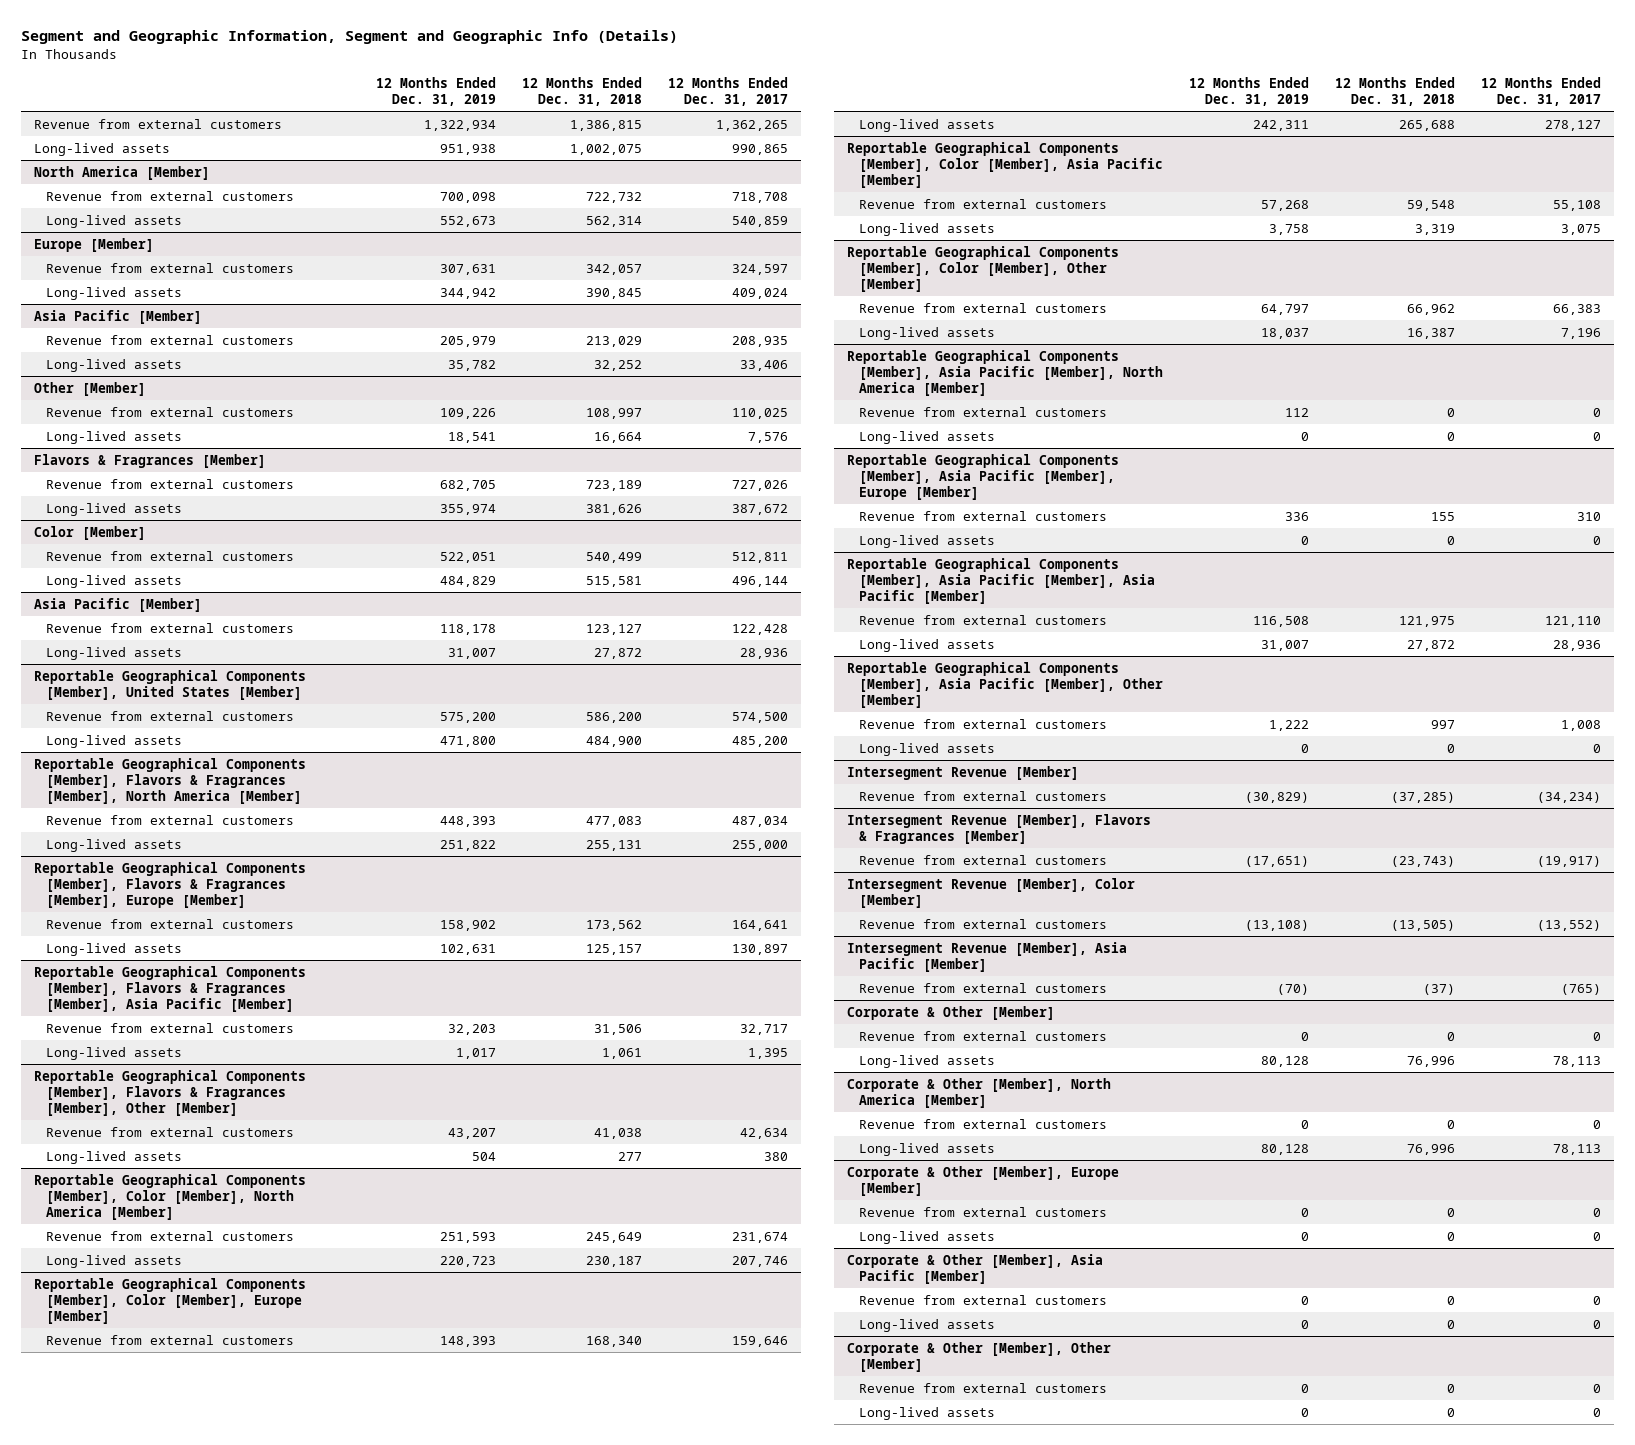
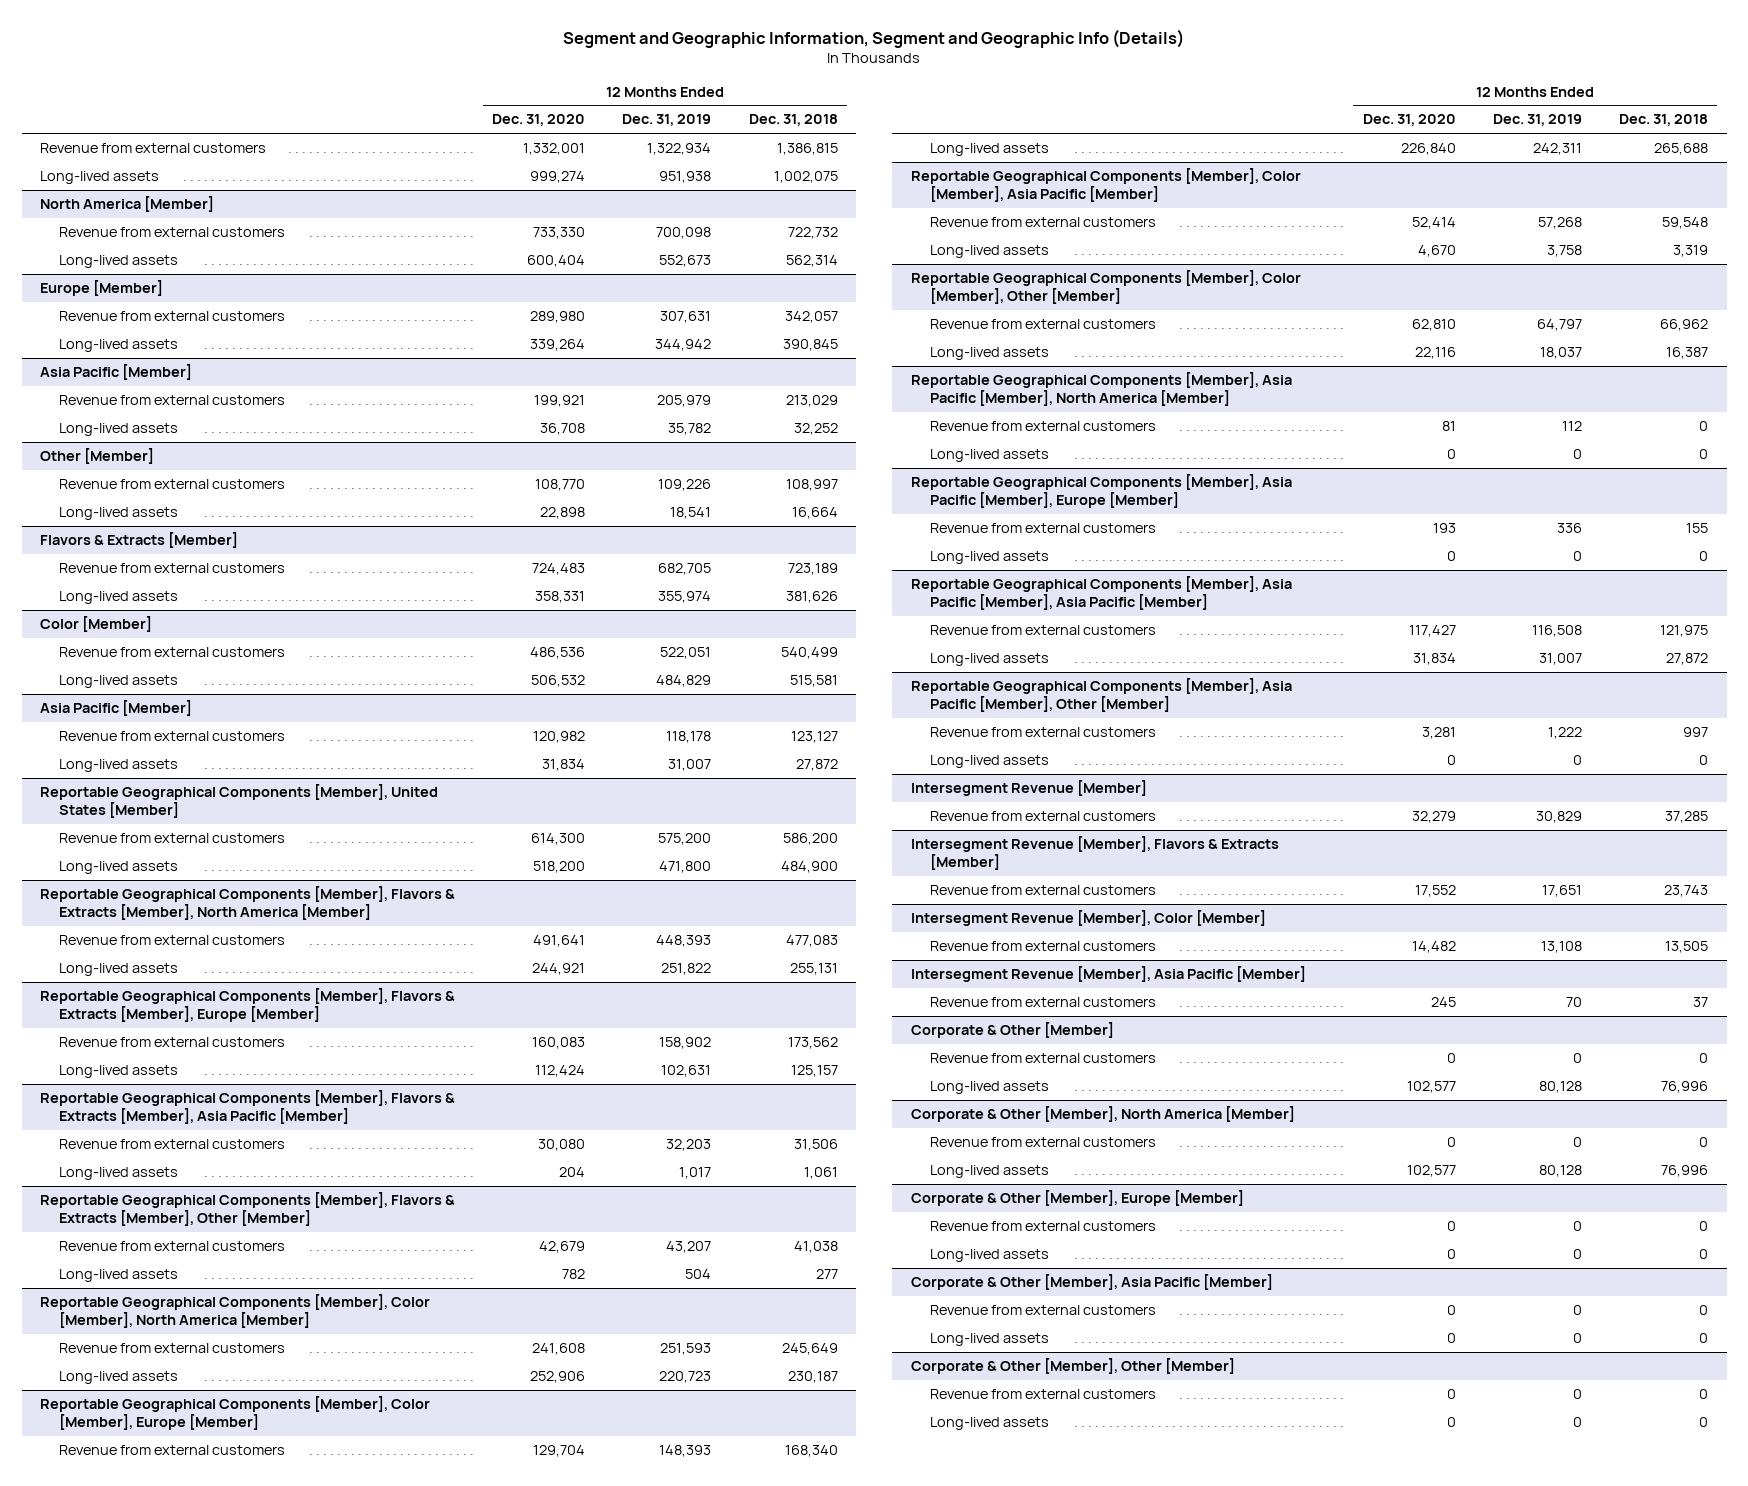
- | 12 Months Ended Dec. 31, 2019 | 12 Months Ended Dec. 31, 2018 | 12 Months Ended Dec. 31, 2017
+ | 12 Months Ended Dec. 31, 2020 | 12 Months Ended Dec. 31, 2019 | 12 Months Ended Dec. 31, 2018
- Flavors & Fragrances [Member]
+ Flavors & Extracts [Member]
- Reportable Geographical Components [Member], Flavors & Fragrances [Member], North America [Member]
+ Reportable Geographical Components [Member], Flavors & Extracts [Member], North America [Member]
- Reportable Geographical Components [Member], Flavors & Fragrances [Member], Europe [Member]
+ Reportable Geographical Components [Member], Flavors & Extracts [Member], Europe [Member]
- Reportable Geographical Components [Member], Flavors & Fragrances [Member], Asia Pacific [Member]
+ Reportable Geographical Components [Member], Flavors & Extracts [Member], Asia Pacific [Member]
- Reportable Geographical Components [Member], Flavors & Fragrances [Member], Other [Member]
+ Reportable Geographical Components [Member], Flavors & Extracts [Member], Other [Member]
@ Intersegment Revenue [Member]
- Revenue from external customers | (30,829) | (37,285) | (34,234)
- Intersegment Revenue [Member], Flavors & Fragrances [Member]
- Revenue from external customers | (17,651) | (23,743) | (19,917)
@ Intersegment Revenue [Member]
+ Revenue from external customers | 32,279 | 30,829 | 37,285
+ Intersegment Revenue [Member], Flavors & Extracts [Member]
+ Revenue from external customers | 17,552 | 17,651 | 23,743
@ Intersegment Revenue [Member], Color [Member]
- Revenue from external customers | (13,108) | (13,505) | (13,552)
+ Revenue from external customers | 14,482 | 13,108 | 13,505
@ Intersegment Revenue [Member], Asia Pacific [Member]
- Revenue from external customers | (70) | (37) | (765)
+ Revenue from external customers | 245 | 70 | 37

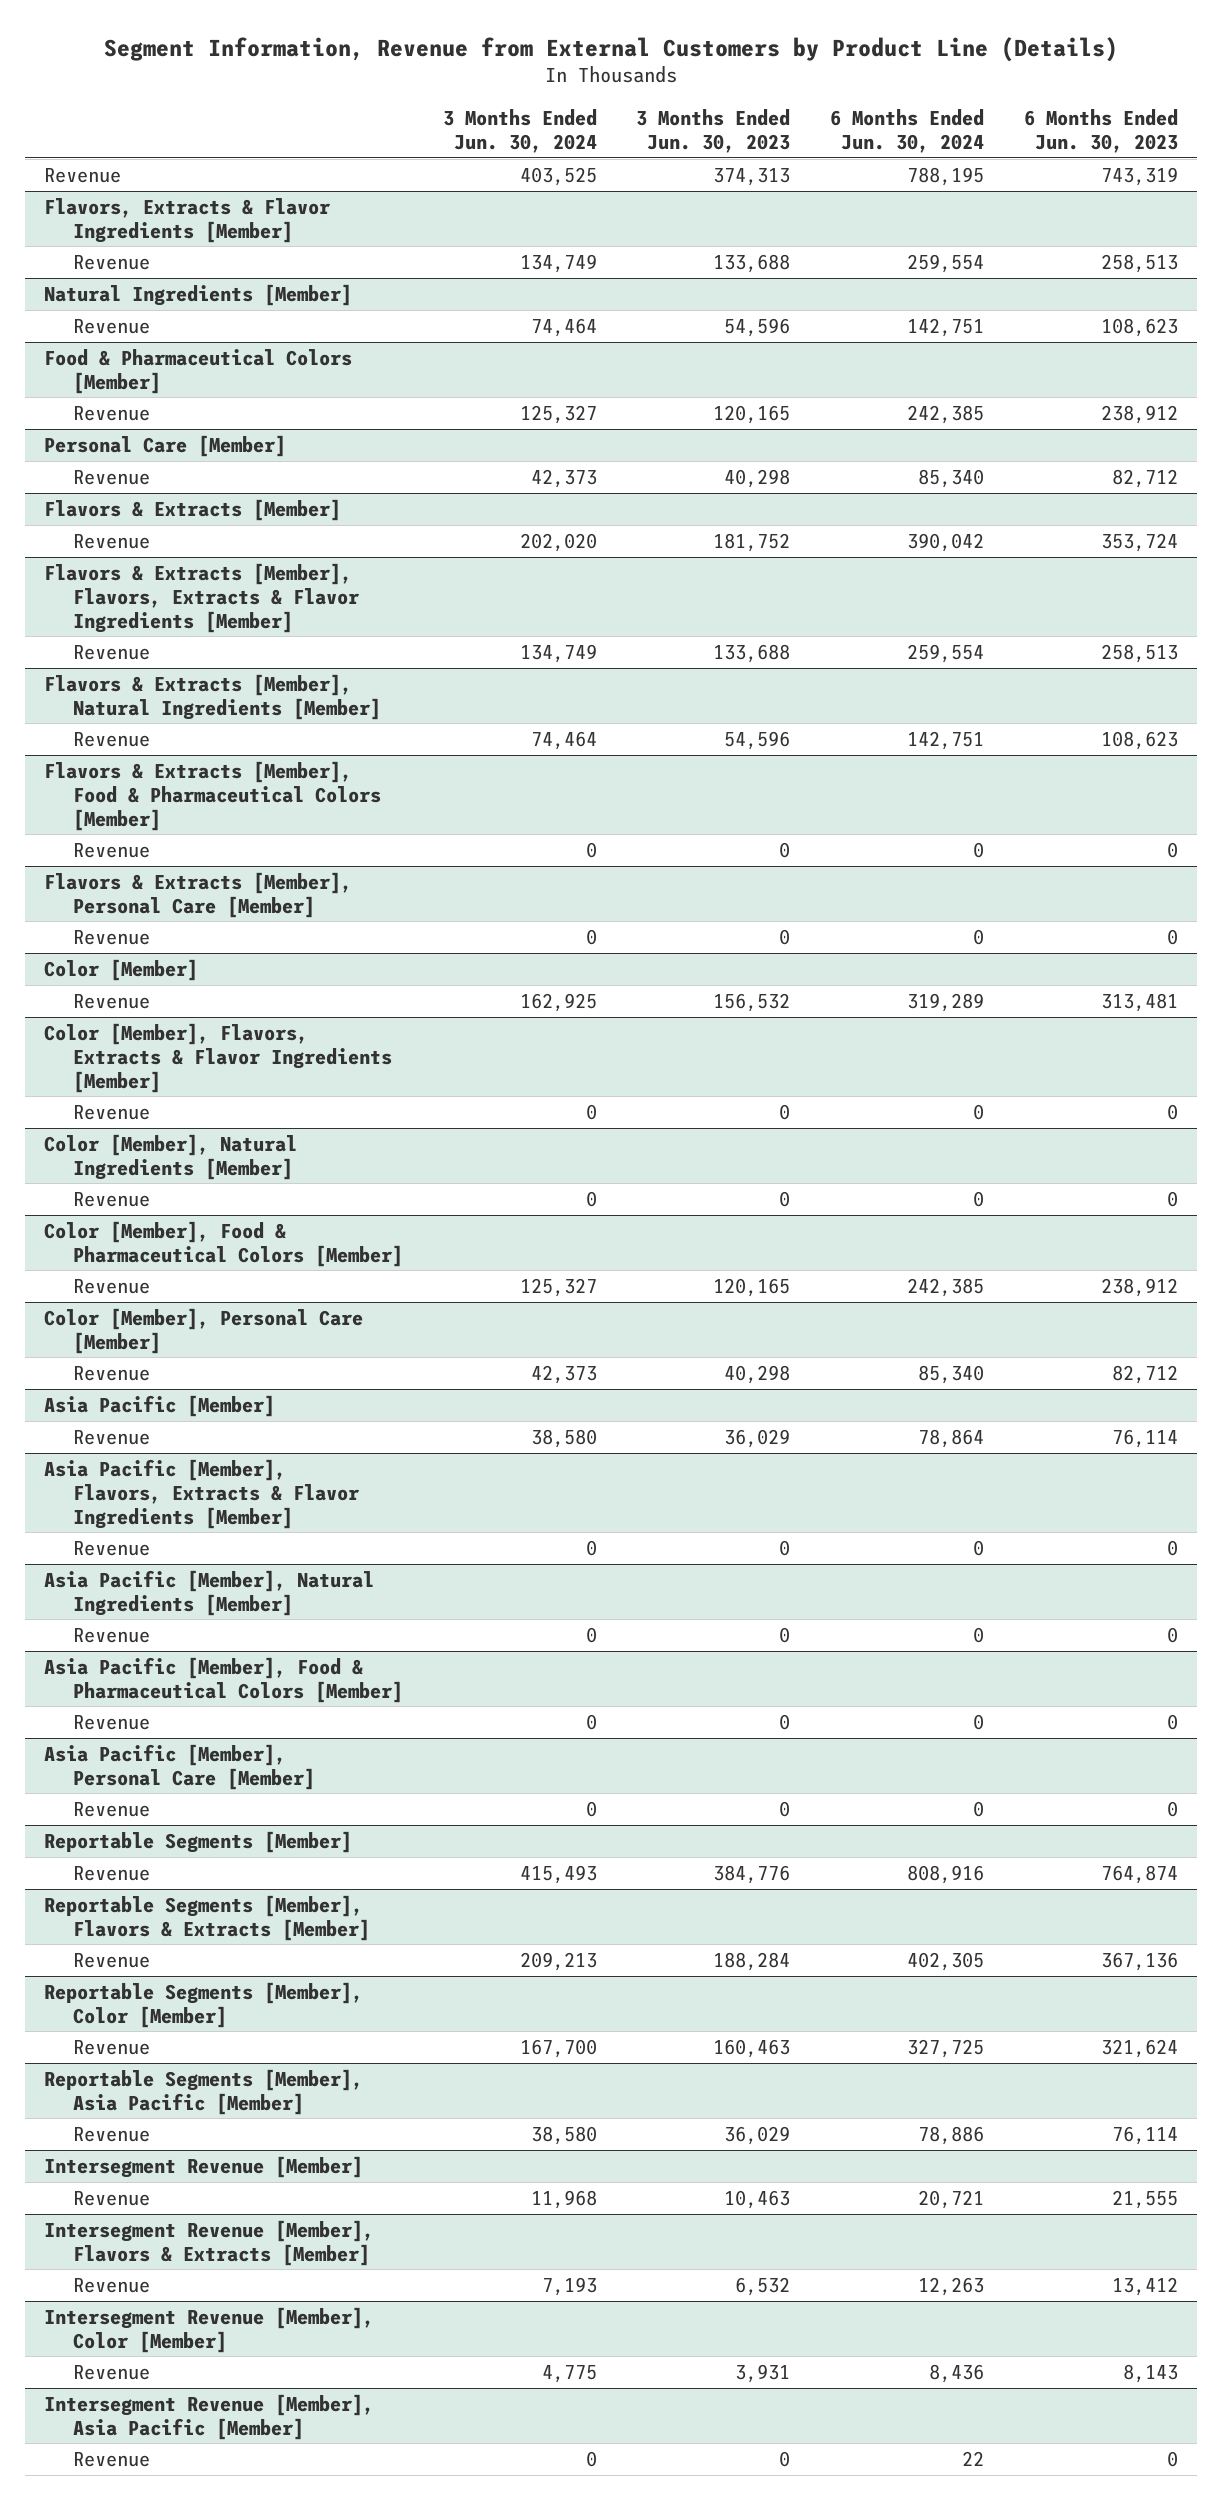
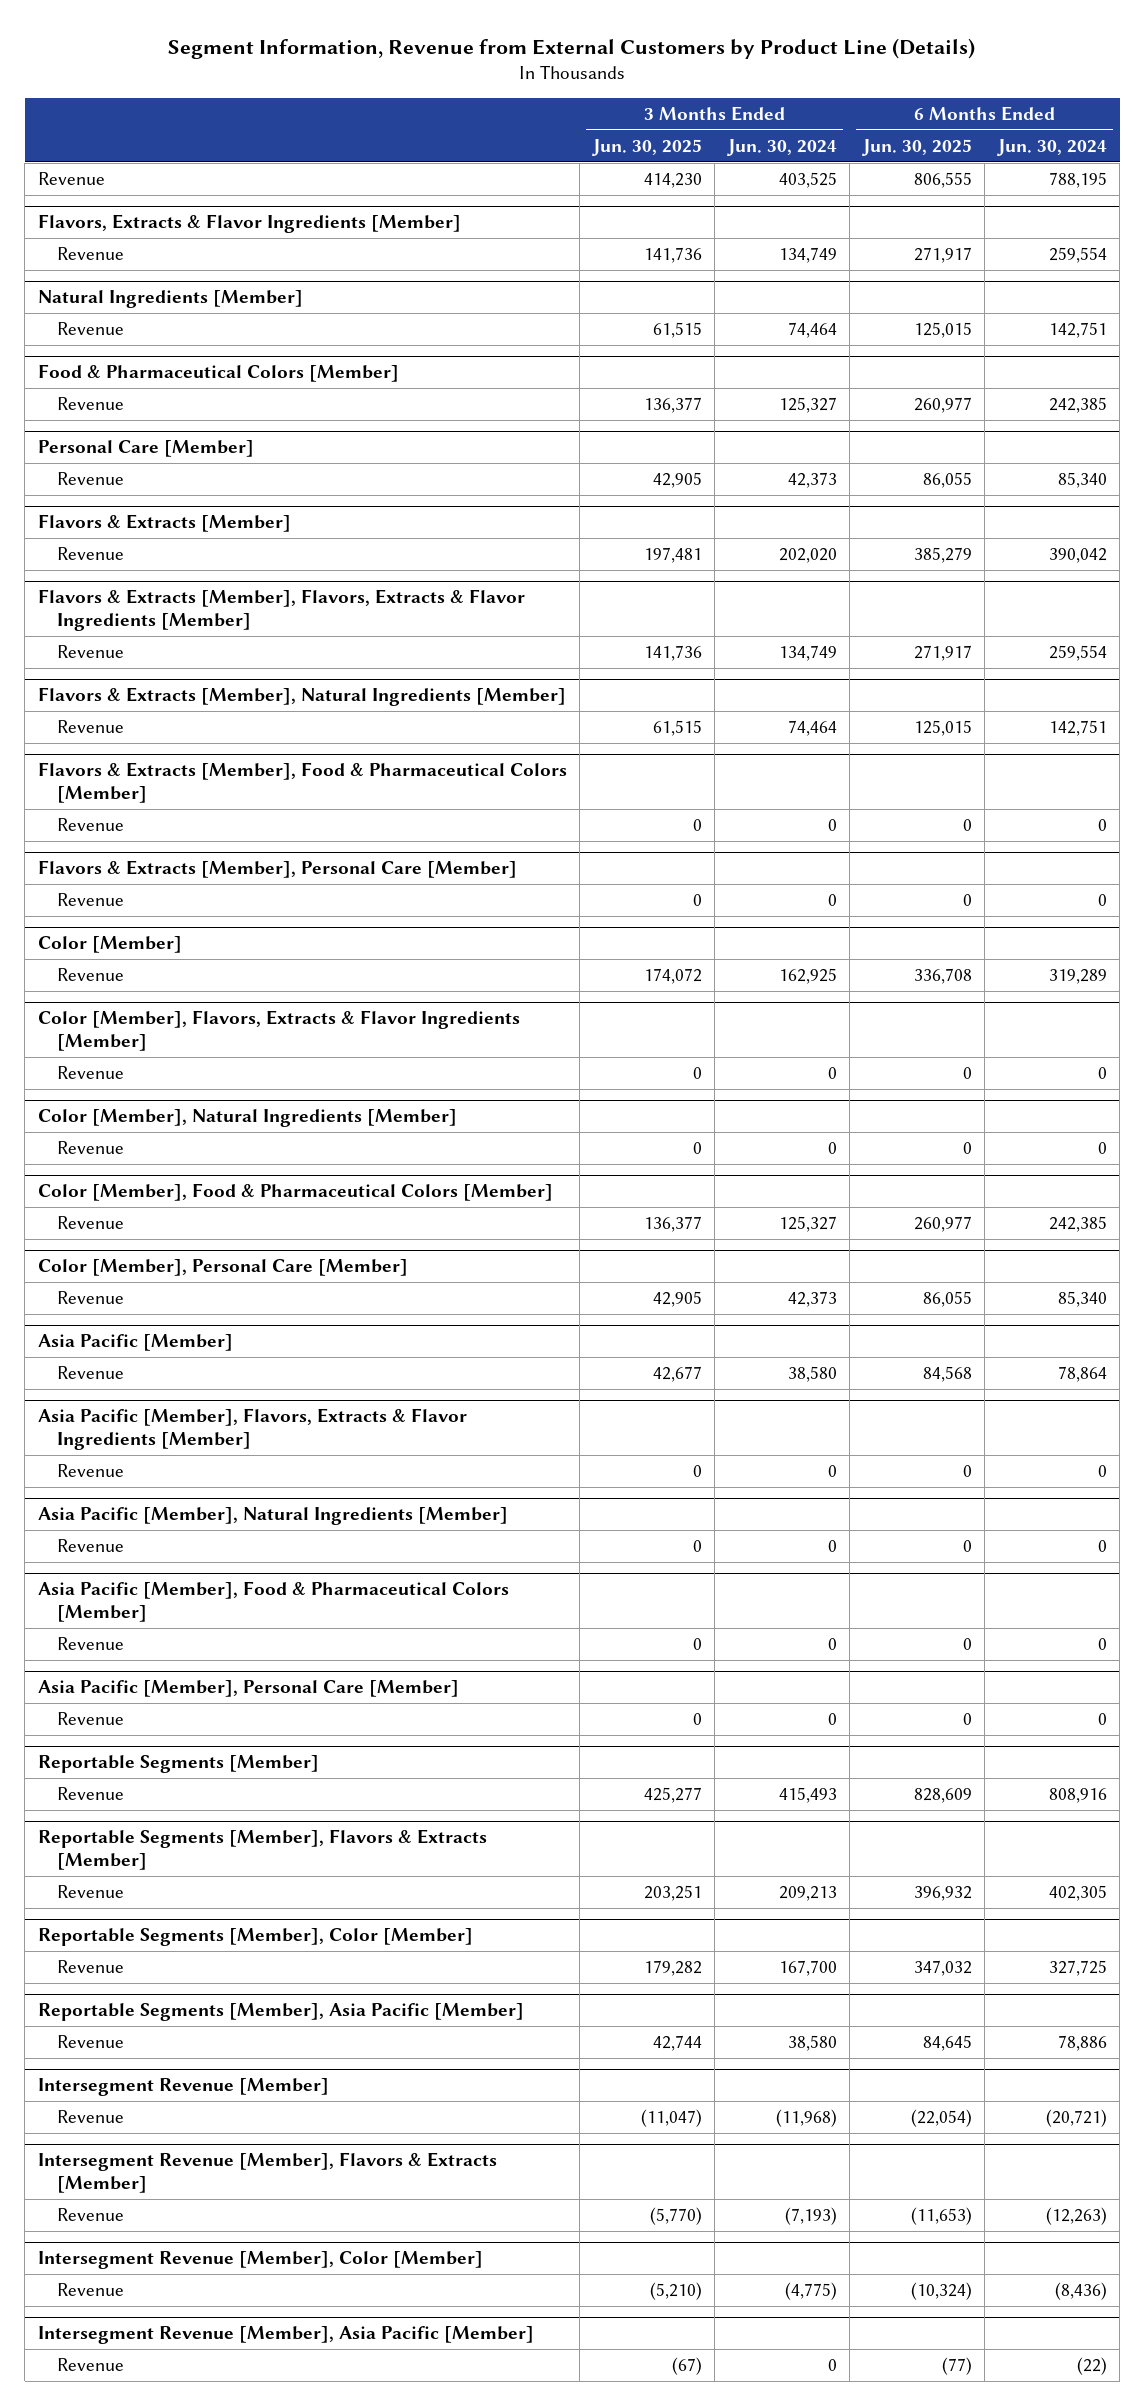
- | 3 Months Ended Jun. 30, 2024 | 3 Months Ended Jun. 30, 2023 | 6 Months Ended Jun. 30, 2024 | 6 Months Ended Jun. 30, 2023
+ | 3 Months Ended Jun. 30, 2025 | 3 Months Ended Jun. 30, 2024 | 6 Months Ended Jun. 30, 2025 | 6 Months Ended Jun. 30, 2024
@ Intersegment Revenue [Member]
- Revenue | 11,968 | 10,463 | 20,721 | 21,555
+ Revenue | (11,047) | (11,968) | (22,054) | (20,721)
@ Intersegment Revenue [Member], Flavors & Extracts [Member]
- Revenue | 7,193 | 6,532 | 12,263 | 13,412
+ Revenue | (5,770) | (7,193) | (11,653) | (12,263)
@ Intersegment Revenue [Member], Color [Member]
- Revenue | 4,775 | 3,931 | 8,436 | 8,143
+ Revenue | (5,210) | (4,775) | (10,324) | (8,436)
@ Intersegment Revenue [Member], Asia Pacific [Member]
- Revenue | 0 | 0 | 22 | 0
+ Revenue | (67) | 0 | (77) | (22)

